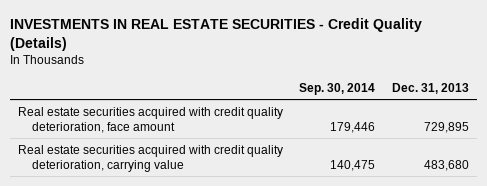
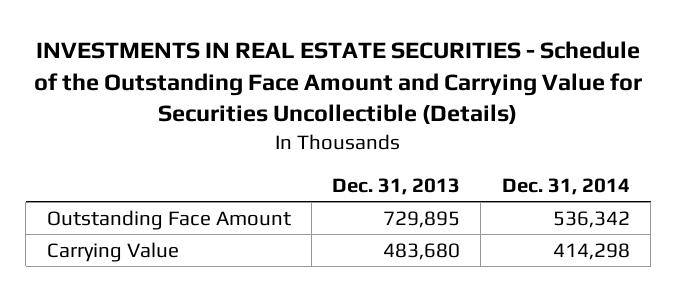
- INVESTMENTS IN REAL ESTATE SECURITIES - Credit Quality (Details)
+ INVESTMENTS IN REAL ESTATE SECURITIES - Schedule of the Outstanding Face Amount and Carrying Value for Securities Uncollectible (Details)
- | Sep. 30, 2014 | Dec. 31, 2013
+ | Dec. 31, 2013 | Dec. 31, 2014
- Real estate securities acquired with credit quality deterioration, face amount | 179,446 | 729,895
- Real estate securities acquired with credit quality deterioration, carrying value | 140,475 | 483,680
+ Outstanding Face Amount | 729,895 | 536,342
+ Carrying Value | 483,680 | 414,298

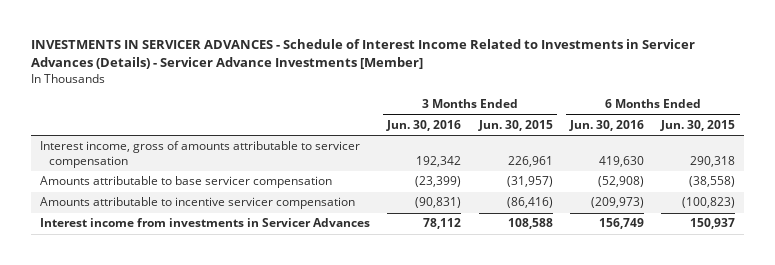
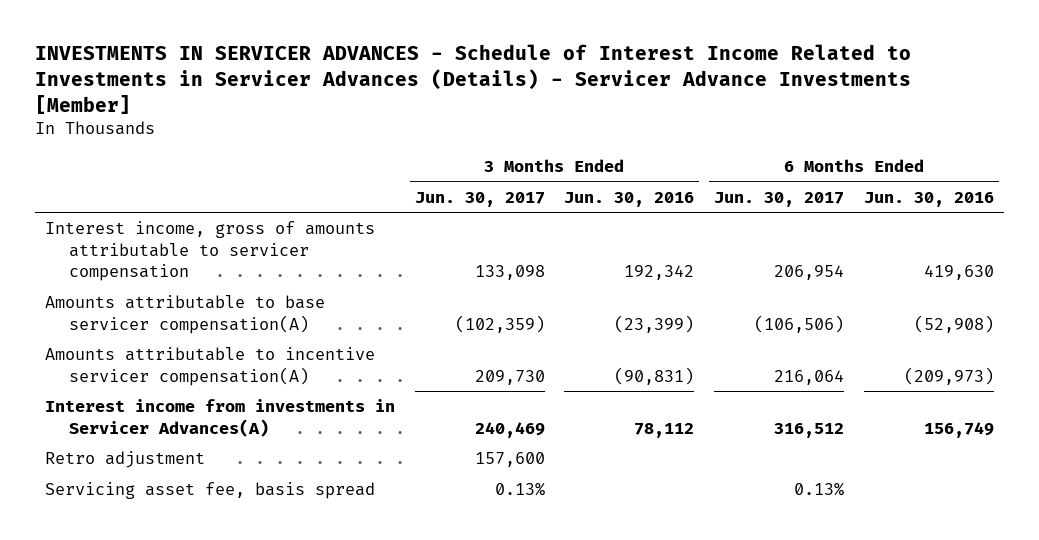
- | 3 Months Ended Jun. 30, 2016 | 3 Months Ended Jun. 30, 2015 | 6 Months Ended Jun. 30, 2016 | 6 Months Ended Jun. 30, 2015
+ | 3 Months Ended Jun. 30, 2017 | 3 Months Ended Jun. 30, 2016 | 6 Months Ended Jun. 30, 2017 | 6 Months Ended Jun. 30, 2016
- Amounts attributable to base servicer compensation | (23,399) | (31,957) | (52,908) | (38,558)
- Amounts attributable to incentive servicer compensation | (90,831) | (86,416) | (209,973) | (100,823)
- Interest income from investments in Servicer Advances | 78,112 | 108,588 | 156,749 | 150,937
+ Amounts attributable to base servicer compensation(A) | (102,359) | (23,399) | (106,506) | (52,908)
+ Amounts attributable to incentive servicer compensation(A) | 209,730 | (90,831) | 216,064 | (209,973)
+ Interest income from investments in Servicer Advances(A) | 240,469 | 78,112 | 316,512 | 156,749
+ Retro adjustment | 157,600 | | |
+ Servicing asset fee, basis spread | 0.13% | | 0.13% |

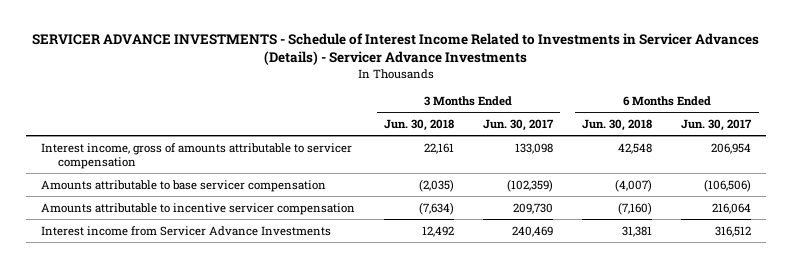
- INVESTMENTS IN SERVICER ADVANCES - Schedule of Interest Income Related to Investments in Servicer Advances (Details) - Servicer Advance Investments [Member]
+ SERVICER ADVANCE INVESTMENTS - Schedule of Interest Income Related to Investments in Servicer Advances (Details) - Servicer Advance Investments
- | 3 Months Ended Jun. 30, 2017 | 3 Months Ended Jun. 30, 2016 | 6 Months Ended Jun. 30, 2017 | 6 Months Ended Jun. 30, 2016
+ | 3 Months Ended Jun. 30, 2018 | 3 Months Ended Jun. 30, 2017 | 6 Months Ended Jun. 30, 2018 | 6 Months Ended Jun. 30, 2017
- Amounts attributable to base servicer compensation(A) | (102,359) | (23,399) | (106,506) | (52,908)
- Amounts attributable to incentive servicer compensation(A) | 209,730 | (90,831) | 216,064 | (209,973)
- Interest income from investments in Servicer Advances(A) | 240,469 | 78,112 | 316,512 | 156,749
- Retro adjustment | 157,600 | | |
- Servicing asset fee, basis spread | 0.13% | | 0.13% |
+ Amounts attributable to base servicer compensation | (2,035) | (102,359) | (4,007) | (106,506)
+ Amounts attributable to incentive servicer compensation | (7,634) | 209,730 | (7,160) | 216,064
+ Interest income from Servicer Advance Investments | 12,492 | 240,469 | 31,381 | 316,512

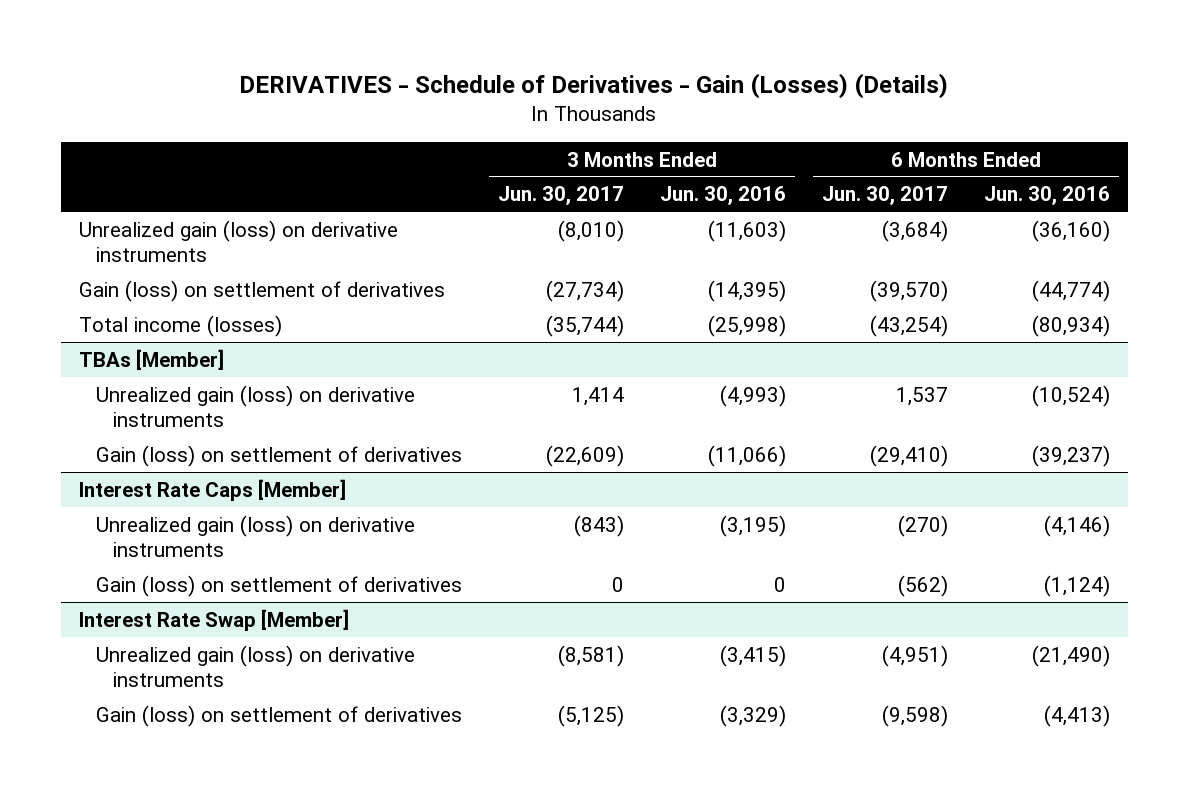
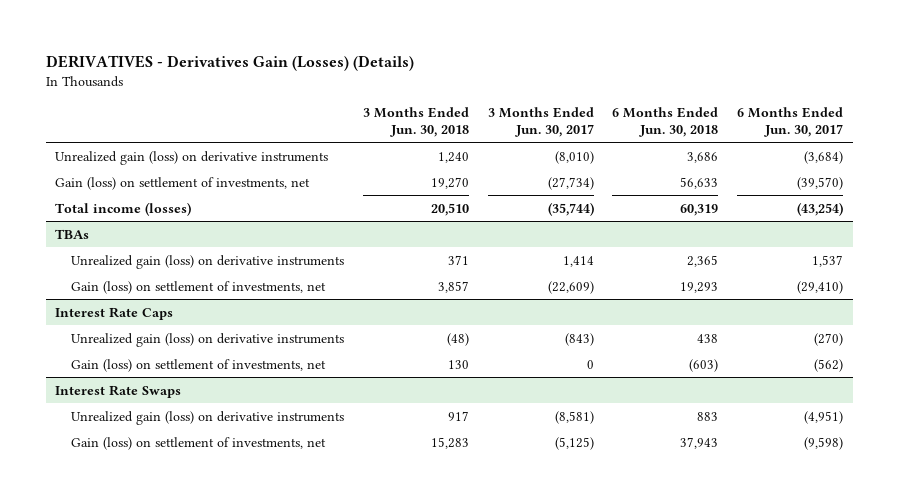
- DERIVATIVES - Schedule of Derivatives - Gain (Losses) (Details)
+ DERIVATIVES - Derivatives Gain (Losses) (Details)
- | 3 Months Ended Jun. 30, 2017 | 3 Months Ended Jun. 30, 2016 | 6 Months Ended Jun. 30, 2017 | 6 Months Ended Jun. 30, 2016
+ | 3 Months Ended Jun. 30, 2018 | 3 Months Ended Jun. 30, 2017 | 6 Months Ended Jun. 30, 2018 | 6 Months Ended Jun. 30, 2017
- Gain (loss) on settlement of derivatives | (27,734) | (14,395) | (39,570) | (44,774)
+ Gain (loss) on settlement of investments, net | 19,270 | (27,734) | 56,633 | (39,570)
- TBAs [Member]
+ TBAs
- Gain (loss) on settlement of derivatives | (22,609) | (11,066) | (29,410) | (39,237)
- Interest Rate Caps [Member]
+ Gain (loss) on settlement of investments, net | 3,857 | (22,609) | 19,293 | (29,410)
+ Interest Rate Caps
- Gain (loss) on settlement of derivatives | 0 | 0 | (562) | (1,124)
- Interest Rate Swap [Member]
+ Gain (loss) on settlement of investments, net | 130 | 0 | (603) | (562)
+ Interest Rate Swaps
- Gain (loss) on settlement of derivatives | (5,125) | (3,329) | (9,598) | (4,413)
+ Gain (loss) on settlement of investments, net | 15,283 | (5,125) | 37,943 | (9,598)

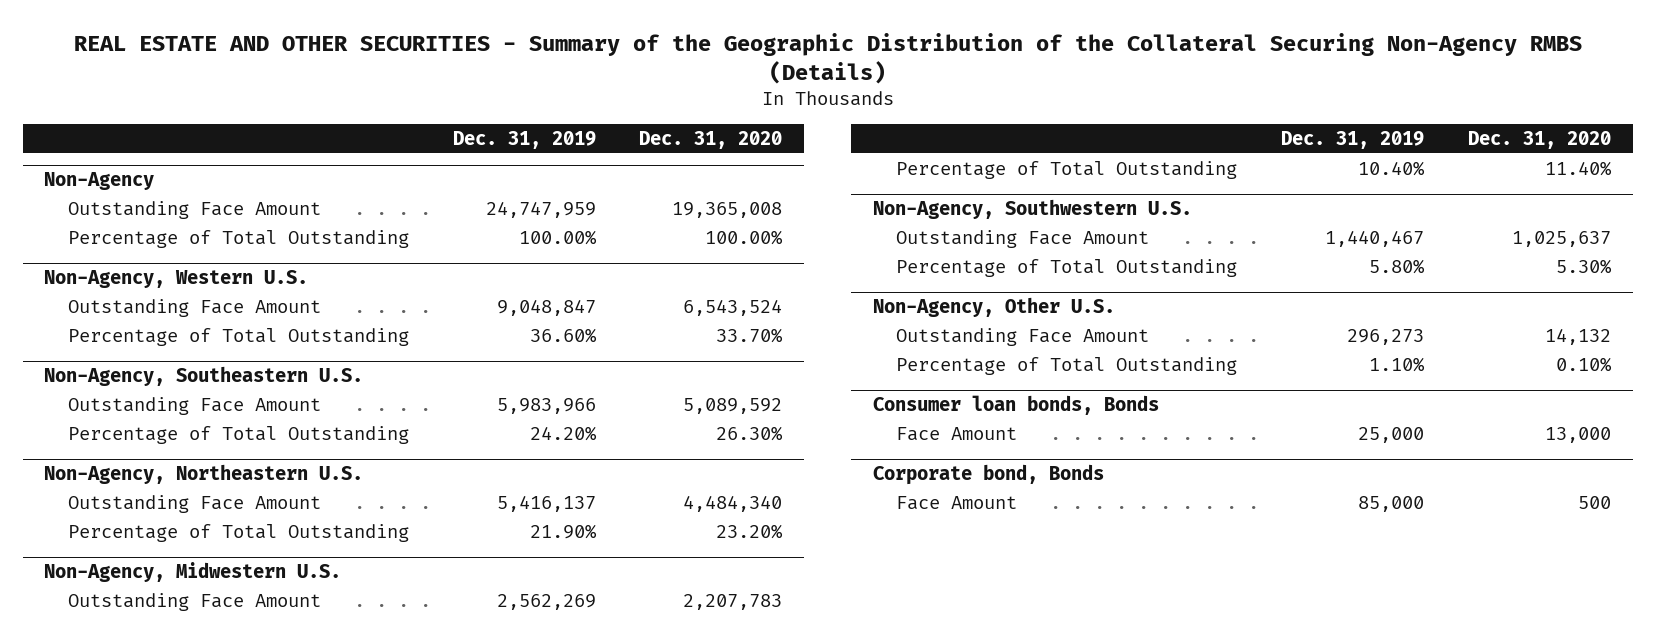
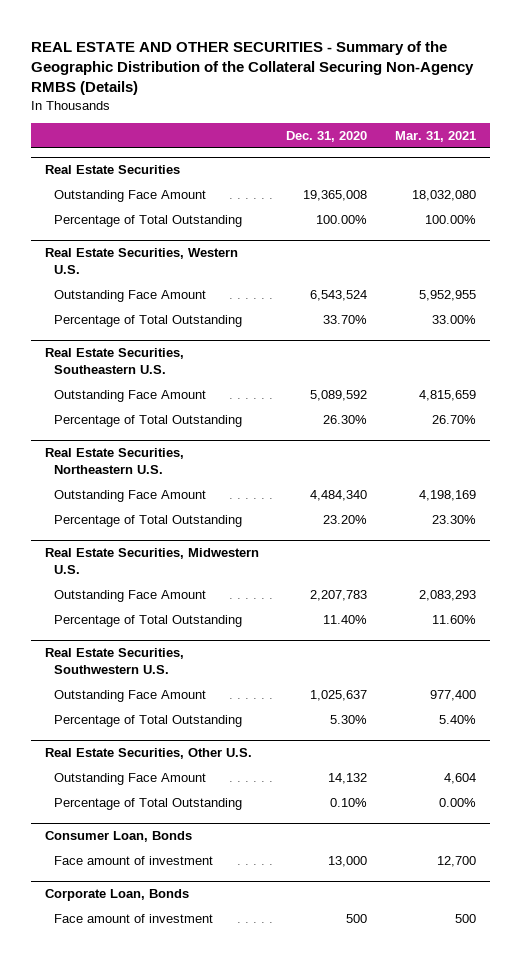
- | Dec. 31, 2019 | Dec. 31, 2020
+ | Dec. 31, 2020 | Mar. 31, 2021
- Non-Agency
+ Real Estate Securities
- Non-Agency, Western U.S.
+ Real Estate Securities, Western U.S.
- Non-Agency, Southeastern U.S.
+ Real Estate Securities, Southeastern U.S.
- Non-Agency, Northeastern U.S.
+ Real Estate Securities, Northeastern U.S.
- Non-Agency, Midwestern U.S.
+ Real Estate Securities, Midwestern U.S.
- Non-Agency, Southwestern U.S.
+ Real Estate Securities, Southwestern U.S.
- Non-Agency, Other U.S.
+ Real Estate Securities, Other U.S.
- Consumer loan bonds, Bonds
- Face Amount | 25,000 | 13,000
- Corporate bond, Bonds
- Face Amount | 85,000 | 500
+ Consumer Loan, Bonds
+ Face amount of investment | 13,000 | 12,700
+ Corporate Loan, Bonds
+ Face amount of investment | 500 | 500

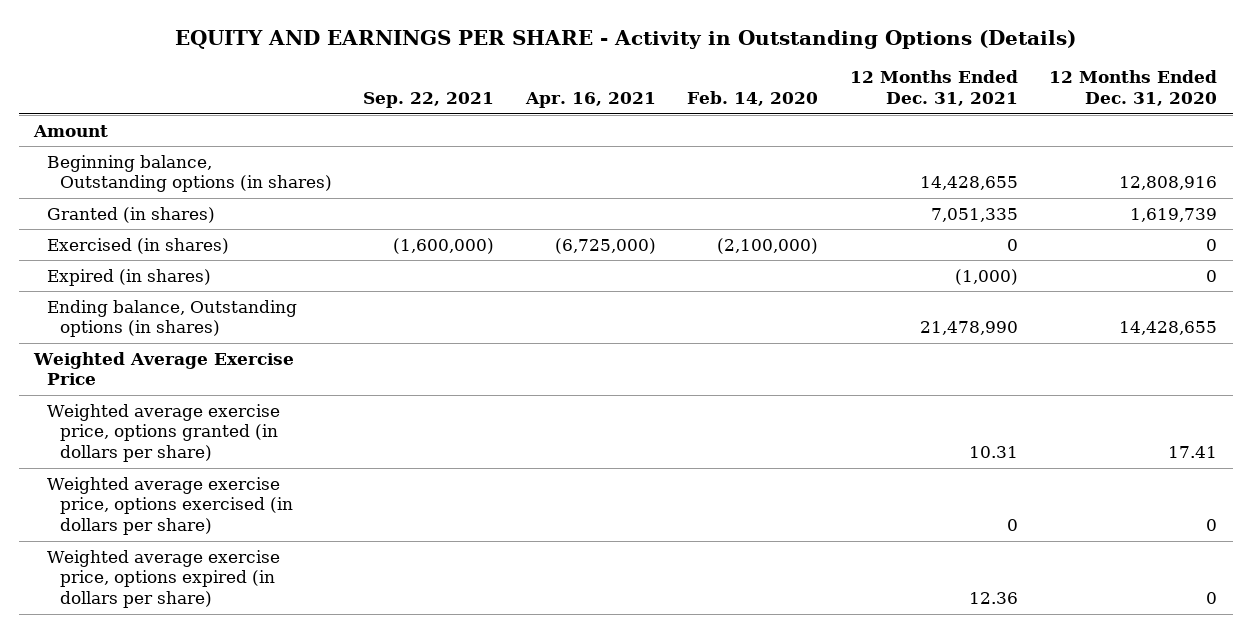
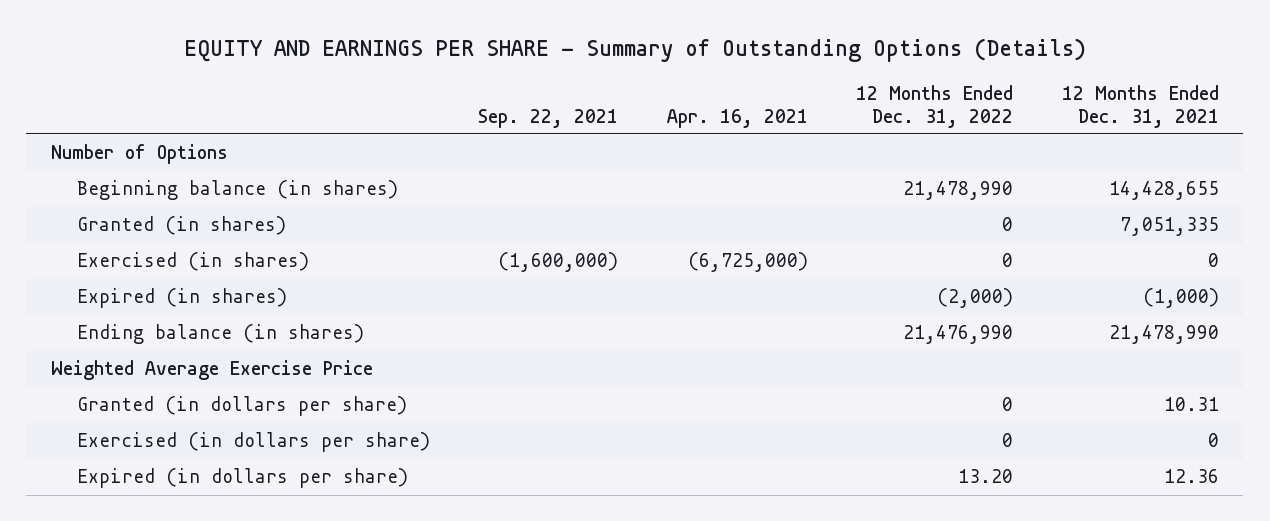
- EQUITY AND EARNINGS PER SHARE - Activity in Outstanding Options (Details)
+ EQUITY AND EARNINGS PER SHARE - Summary of Outstanding Options (Details)
- | Sep. 22, 2021 | Apr. 16, 2021 | Feb. 14, 2020 | 12 Months Ended Dec. 31, 2021 | 12 Months Ended Dec. 31, 2020
+ | Sep. 22, 2021 | Apr. 16, 2021 | 12 Months Ended Dec. 31, 2022 | 12 Months Ended Dec. 31, 2021
- Amount
- Beginning balance, Outstanding options (in shares) | | | | 14,428,655 | 12,808,916
+ Number of Options
+ Beginning balance (in shares) | | | 21,478,990 | 14,428,655
- Ending balance, Outstanding options (in shares) | | | | 21,478,990 | 14,428,655
+ Ending balance (in shares) | | | 21,476,990 | 21,478,990
- Weighted average exercise price, options granted (in dollars per share) | | | | 10.31 | 17.41
- Weighted average exercise price, options exercised (in dollars per share) | | | | 0 | 0
- Weighted average exercise price, options expired (in dollars per share) | | | | 12.36 | 0
+ Granted (in dollars per share) | | | 0 | 10.31
+ Exercised (in dollars per share) | | | 0 | 0
+ Expired (in dollars per share) | | | 13.20 | 12.36

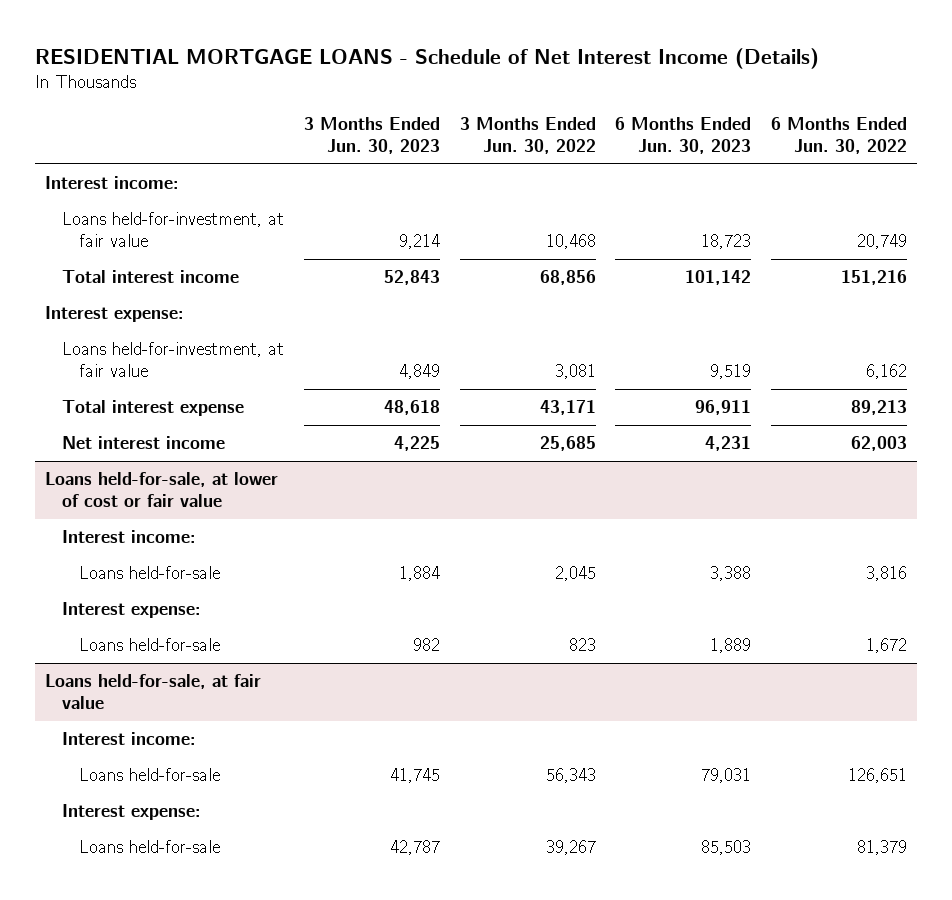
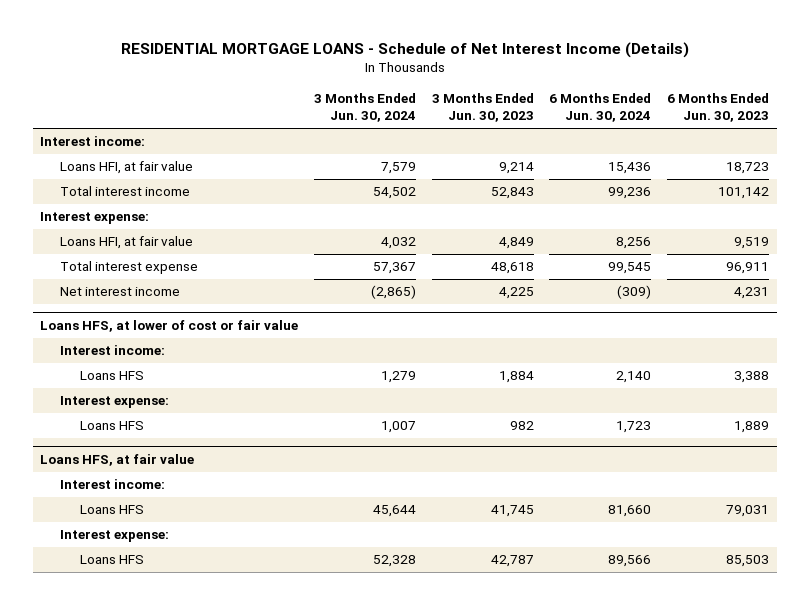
- | 3 Months Ended Jun. 30, 2023 | 3 Months Ended Jun. 30, 2022 | 6 Months Ended Jun. 30, 2023 | 6 Months Ended Jun. 30, 2022
+ | 3 Months Ended Jun. 30, 2024 | 3 Months Ended Jun. 30, 2023 | 6 Months Ended Jun. 30, 2024 | 6 Months Ended Jun. 30, 2023
- Loans held-for-investment, at fair value | 9,214 | 10,468 | 18,723 | 20,749
+ Loans HFI, at fair value | 7,579 | 9,214 | 15,436 | 18,723
- Loans held-for-investment, at fair value | 4,849 | 3,081 | 9,519 | 6,162
+ Loans HFI, at fair value | 4,032 | 4,849 | 8,256 | 9,519
- Loans held-for-sale, at lower of cost or fair value
+ Loans HFS, at lower of cost or fair value
- Loans held-for-sale | 1,884 | 2,045 | 3,388 | 3,816
+ Loans HFS | 1,279 | 1,884 | 2,140 | 3,388
- Loans held-for-sale | 982 | 823 | 1,889 | 1,672
- Loans held-for-sale, at fair value
+ Loans HFS | 1,007 | 982 | 1,723 | 1,889
+ Loans HFS, at fair value
- Loans held-for-sale | 41,745 | 56,343 | 79,031 | 126,651
+ Loans HFS | 45,644 | 41,745 | 81,660 | 79,031
- Loans held-for-sale | 42,787 | 39,267 | 85,503 | 81,379
+ Loans HFS | 52,328 | 42,787 | 89,566 | 85,503

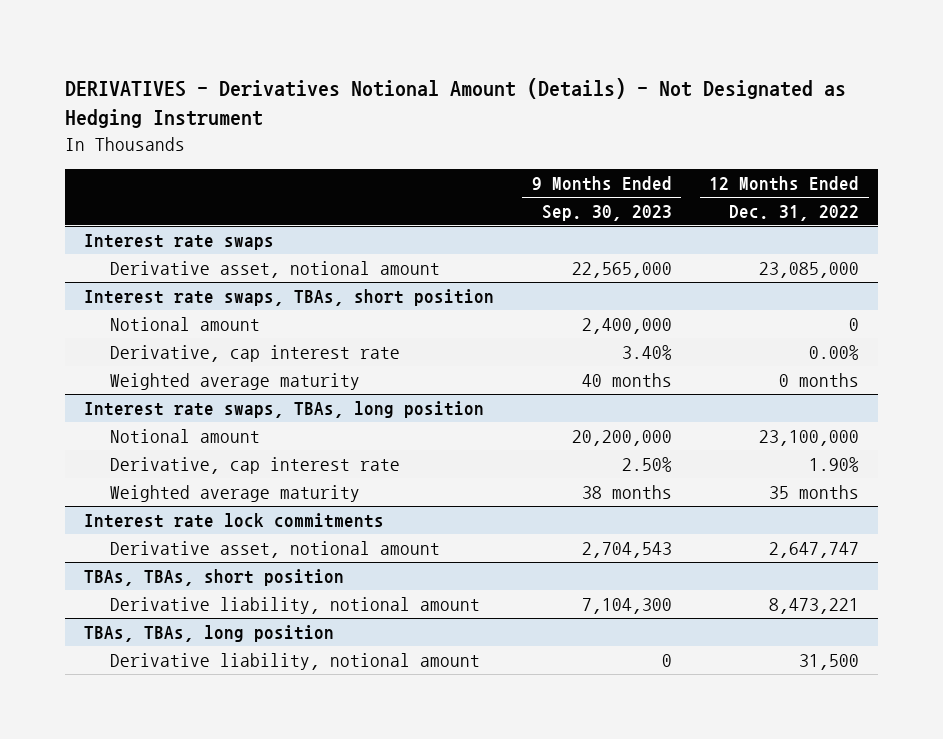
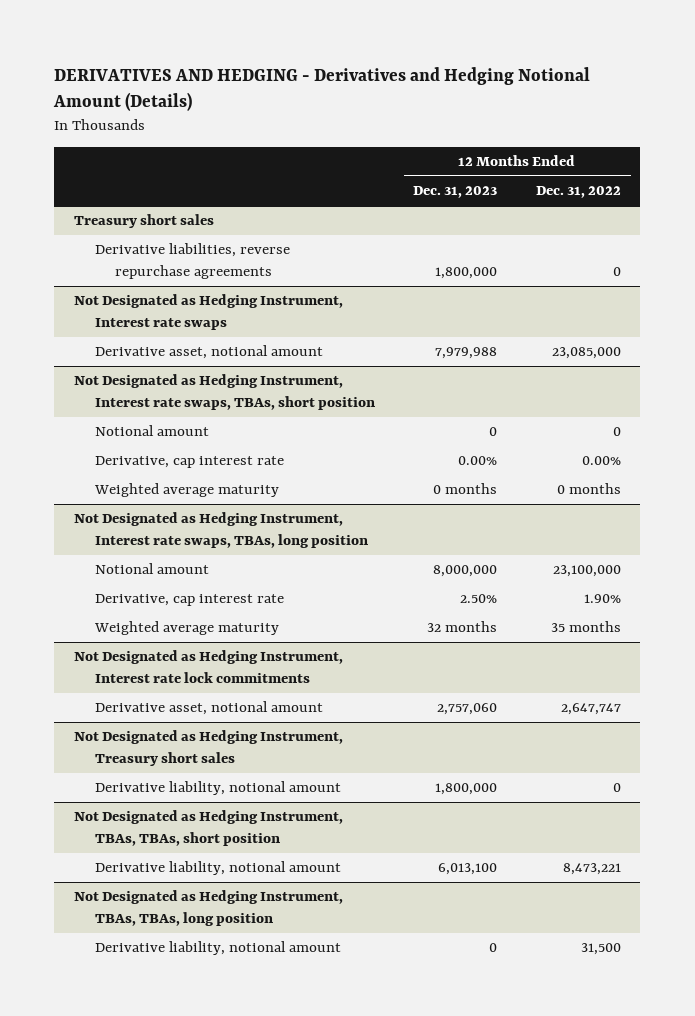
- DERIVATIVES - Derivatives Notional Amount (Details) - Not Designated as Hedging Instrument
+ DERIVATIVES AND HEDGING - Derivatives and Hedging Notional Amount (Details)
- | 9 Months Ended Sep. 30, 2023 | 12 Months Ended Dec. 31, 2022
+ | 12 Months Ended Dec. 31, 2023 | 12 Months Ended Dec. 31, 2022
- Interest rate swaps
+ Treasury short sales
+ Derivative liabilities, reverse repurchase agreements | 1,800,000 | 0
+ Not Designated as Hedging Instrument, Interest rate swaps
- Interest rate swaps, TBAs, short position
+ Not Designated as Hedging Instrument, Interest rate swaps, TBAs, short position
- Interest rate swaps, TBAs, long position
+ Not Designated as Hedging Instrument, Interest rate swaps, TBAs, long position
- Interest rate lock commitments
+ Not Designated as Hedging Instrument, Interest rate lock commitments
- TBAs, TBAs, short position
+ Not Designated as Hedging Instrument, Treasury short sales
+ Derivative liability, notional amount | 1,800,000 | 0
+ Not Designated as Hedging Instrument, TBAs, TBAs, short position
- TBAs, TBAs, long position
+ Not Designated as Hedging Instrument, TBAs, TBAs, long position

